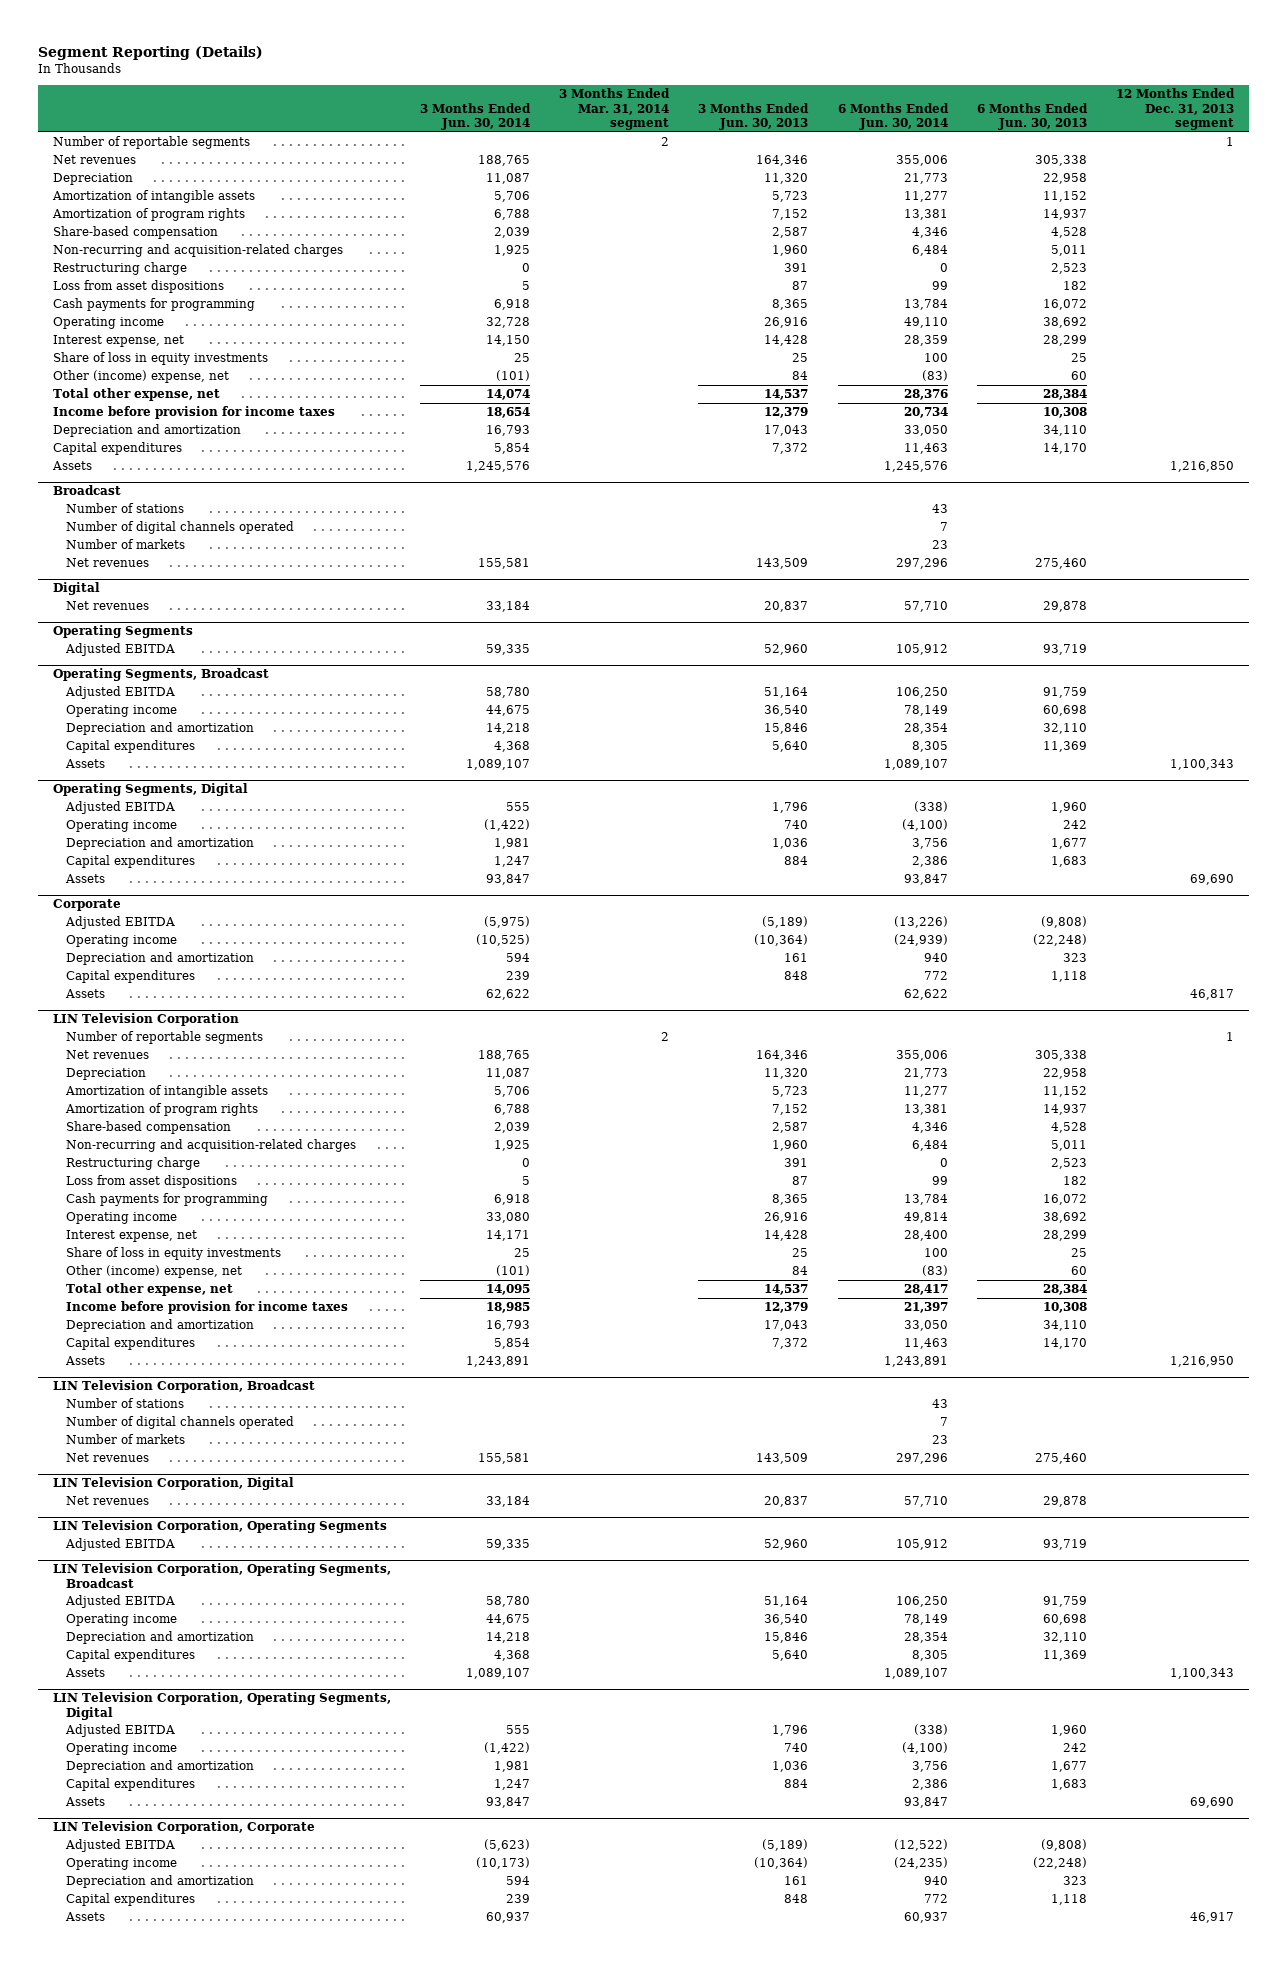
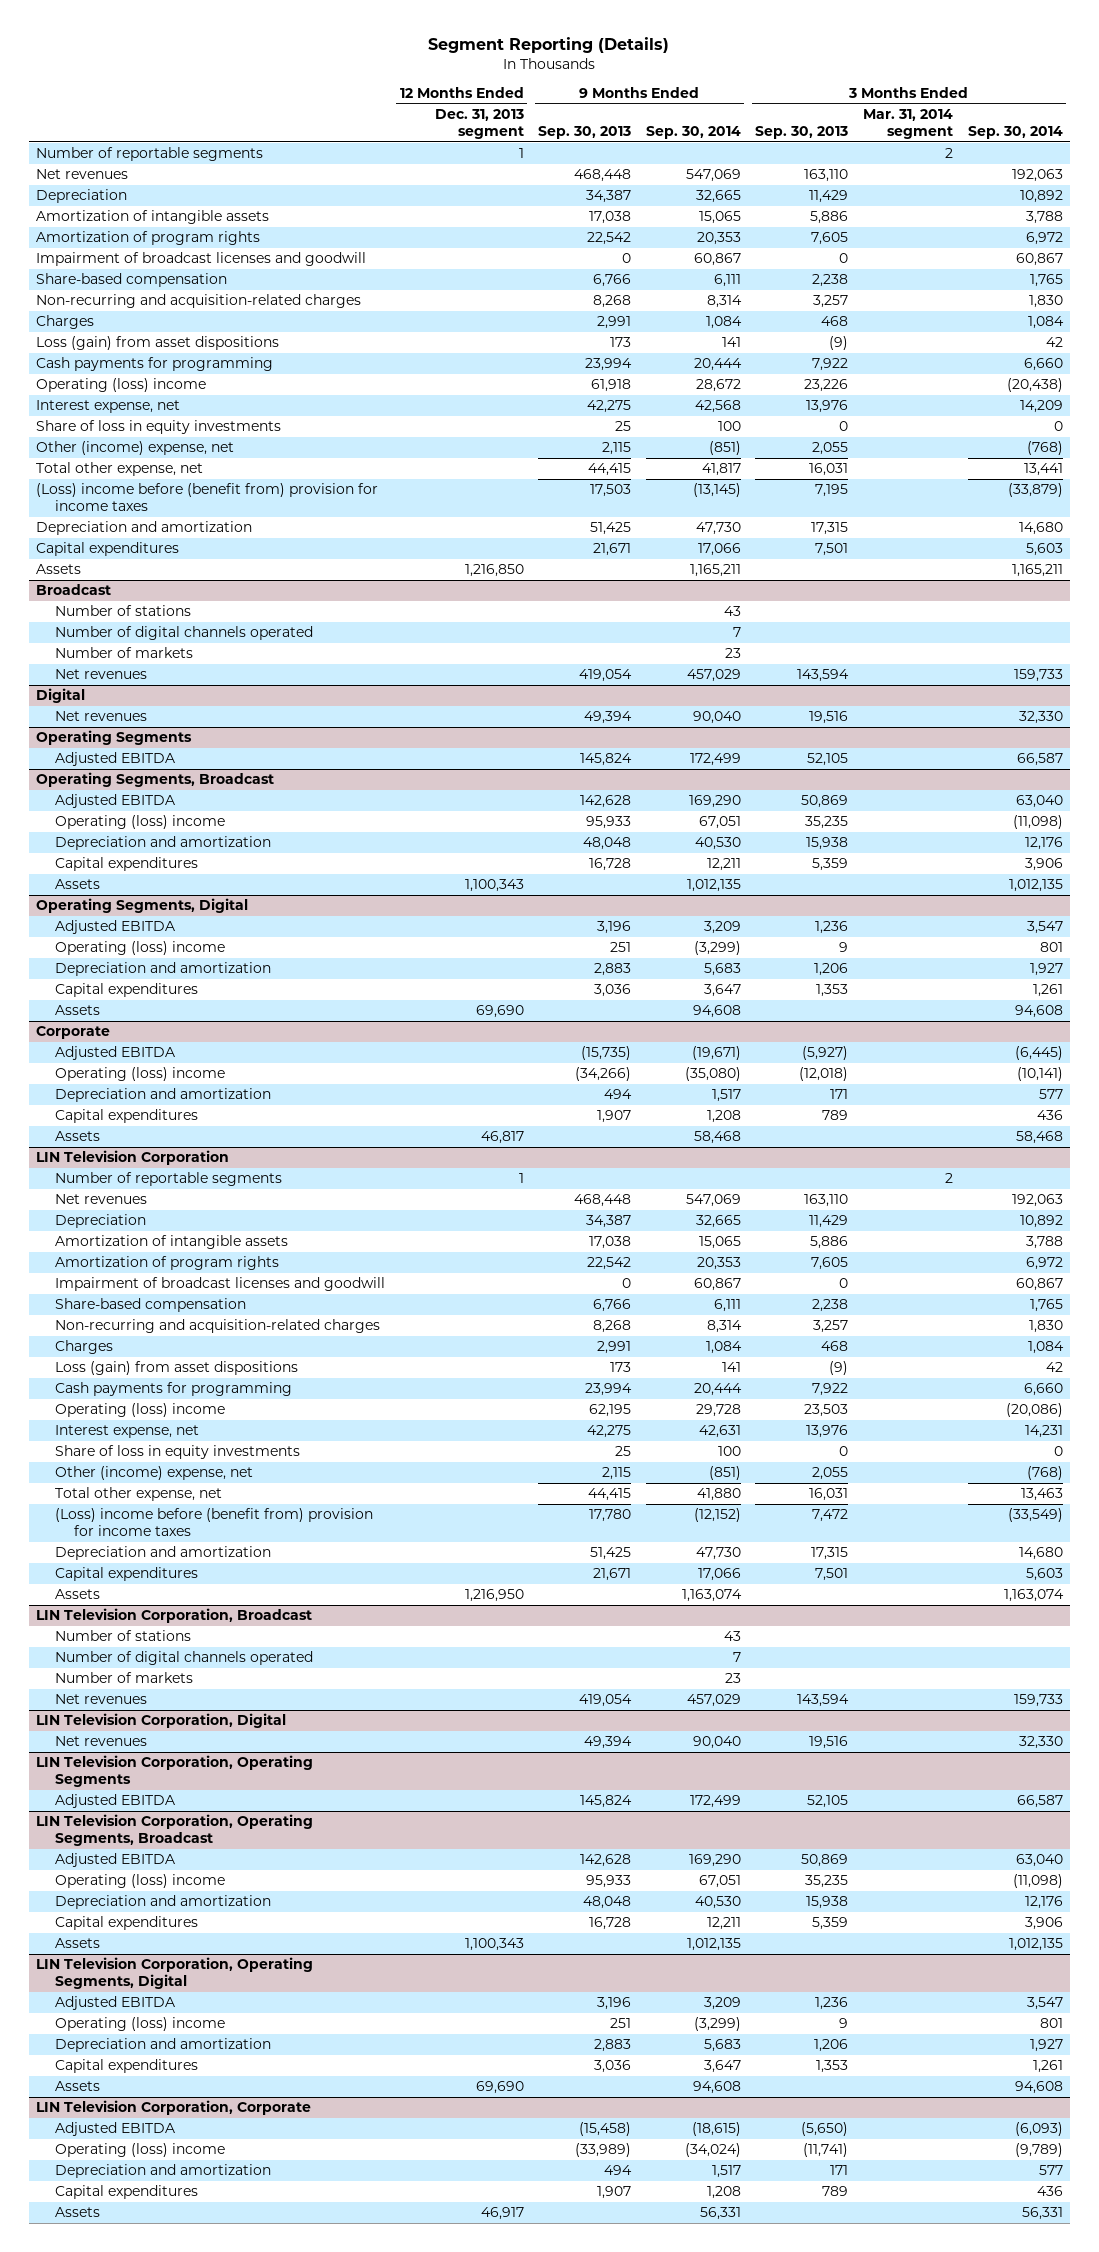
- | 3 Months Ended Jun. 30, 2014 | 3 Months Ended Mar. 31, 2014 segment | 3 Months Ended Jun. 30, 2013 | 6 Months Ended Jun. 30, 2014 | 6 Months Ended Jun. 30, 2013 | 12 Months Ended Dec. 31, 2013 segment
+ | 12 Months Ended Dec. 31, 2013 segment | 9 Months Ended Sep. 30, 2013 | 9 Months Ended Sep. 30, 2014 | 3 Months Ended Sep. 30, 2013 | 3 Months Ended Mar. 31, 2014 segment | 3 Months Ended Sep. 30, 2014
+ Impairment of broadcast licenses and goodwill | | 0 | 60,867 | 0 | | 60,867
- Restructuring charge | 0 | | 391 | 0 | 2,523 |
- Loss from asset dispositions | 5 | | 87 | 99 | 182 |
+ Charges | | 2,991 | 1,084 | 468 | | 1,084
+ Loss (gain) from asset dispositions | | 173 | 141 | (9) | | 42
- Operating income | 32,728 | | 26,916 | 49,110 | 38,692 |
+ Operating (loss) income | | 61,918 | 28,672 | 23,226 | | (20,438)
- Income before provision for income taxes | 18,654 | | 12,379 | 20,734 | 10,308 |
+ (Loss) income before (benefit from) provision for income taxes | | 17,503 | (13,145) | 7,195 | | (33,879)
@ Operating Segments, Broadcast
- Operating income | 44,675 | | 36,540 | 78,149 | 60,698 |
+ Operating (loss) income | | 95,933 | 67,051 | 35,235 | | (11,098)
@ Operating Segments, Digital
- Operating income | (1,422) | | 740 | (4,100) | 242 |
+ Operating (loss) income | | 251 | (3,299) | 9 | | 801
@ Corporate
- Operating income | (10,525) | | (10,364) | (24,939) | (22,248) |
+ Operating (loss) income | | (34,266) | (35,080) | (12,018) | | (10,141)
@ LIN Television Corporation
+ Impairment of broadcast licenses and goodwill | | 0 | 60,867 | 0 | | 60,867
- Restructuring charge | 0 | | 391 | 0 | 2,523 |
- Loss from asset dispositions | 5 | | 87 | 99 | 182 |
+ Charges | | 2,991 | 1,084 | 468 | | 1,084
+ Loss (gain) from asset dispositions | | 173 | 141 | (9) | | 42
- Operating income | 33,080 | | 26,916 | 49,814 | 38,692 |
+ Operating (loss) income | | 62,195 | 29,728 | 23,503 | | (20,086)
- Income before provision for income taxes | 18,985 | | 12,379 | 21,397 | 10,308 |
+ (Loss) income before (benefit from) provision for income taxes | | 17,780 | (12,152) | 7,472 | | (33,549)
@ LIN Television Corporation, Operating Segments, Broadcast
- Operating income | 44,675 | | 36,540 | 78,149 | 60,698 |
+ Operating (loss) income | | 95,933 | 67,051 | 35,235 | | (11,098)
@ LIN Television Corporation, Operating Segments, Digital
- Operating income | (1,422) | | 740 | (4,100) | 242 |
+ Operating (loss) income | | 251 | (3,299) | 9 | | 801
@ LIN Television Corporation, Corporate
- Operating income | (10,173) | | (10,364) | (24,235) | (22,248) |
+ Operating (loss) income | | (33,989) | (34,024) | (11,741) | | (9,789)

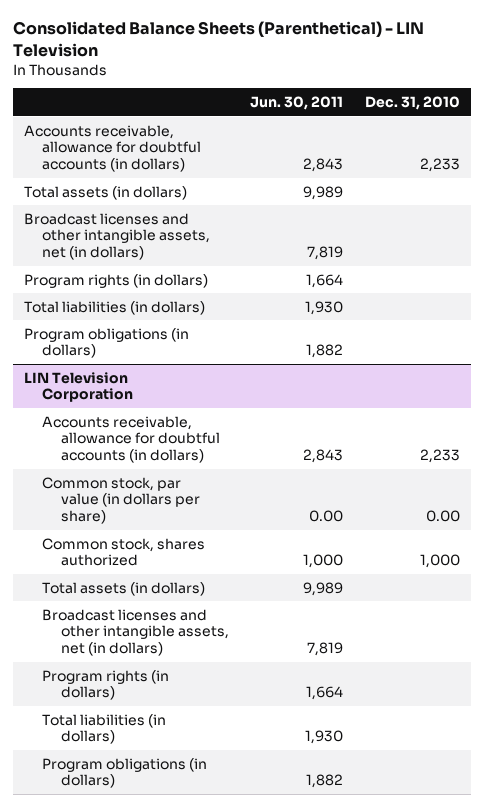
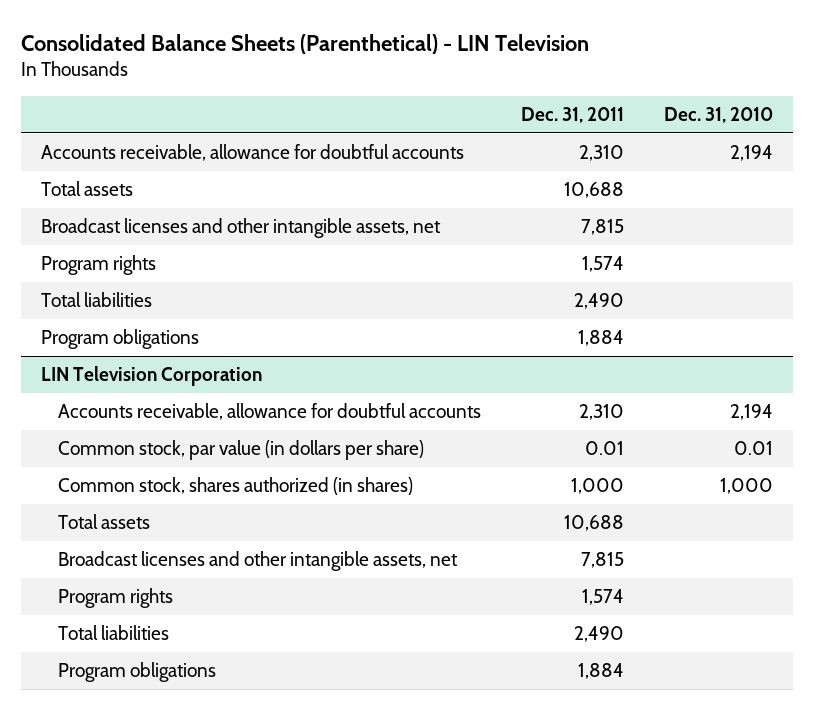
- | Jun. 30, 2011 | Dec. 31, 2010
+ | Dec. 31, 2011 | Dec. 31, 2010
- Accounts receivable, allowance for doubtful accounts (in dollars) | 2,843 | 2,233
- Total assets (in dollars) | 9,989 |
- Broadcast licenses and other intangible assets, net (in dollars) | 7,819 |
- Program rights (in dollars) | 1,664 |
- Total liabilities (in dollars) | 1,930 |
- Program obligations (in dollars) | 1,882 |
+ Accounts receivable, allowance for doubtful accounts | 2,310 | 2,194
+ Total assets | 10,688 |
+ Broadcast licenses and other intangible assets, net | 7,815 |
+ Program rights | 1,574 |
+ Total liabilities | 2,490 |
+ Program obligations | 1,884 |
@ LIN Television Corporation
- Accounts receivable, allowance for doubtful accounts (in dollars) | 2,843 | 2,233
- Common stock, par value (in dollars per share) | 0.00 | 0.00
- Common stock, shares authorized | 1,000 | 1,000
- Total assets (in dollars) | 9,989 |
- Broadcast licenses and other intangible assets, net (in dollars) | 7,819 |
- Program rights (in dollars) | 1,664 |
- Total liabilities (in dollars) | 1,930 |
- Program obligations (in dollars) | 1,882 |
+ Accounts receivable, allowance for doubtful accounts | 2,310 | 2,194
+ Common stock, par value (in dollars per share) | 0.01 | 0.01
+ Common stock, shares authorized (in shares) | 1,000 | 1,000
+ Total assets | 10,688 |
+ Broadcast licenses and other intangible assets, net | 7,815 |
+ Program rights | 1,574 |
+ Total liabilities | 2,490 |
+ Program obligations | 1,884 |

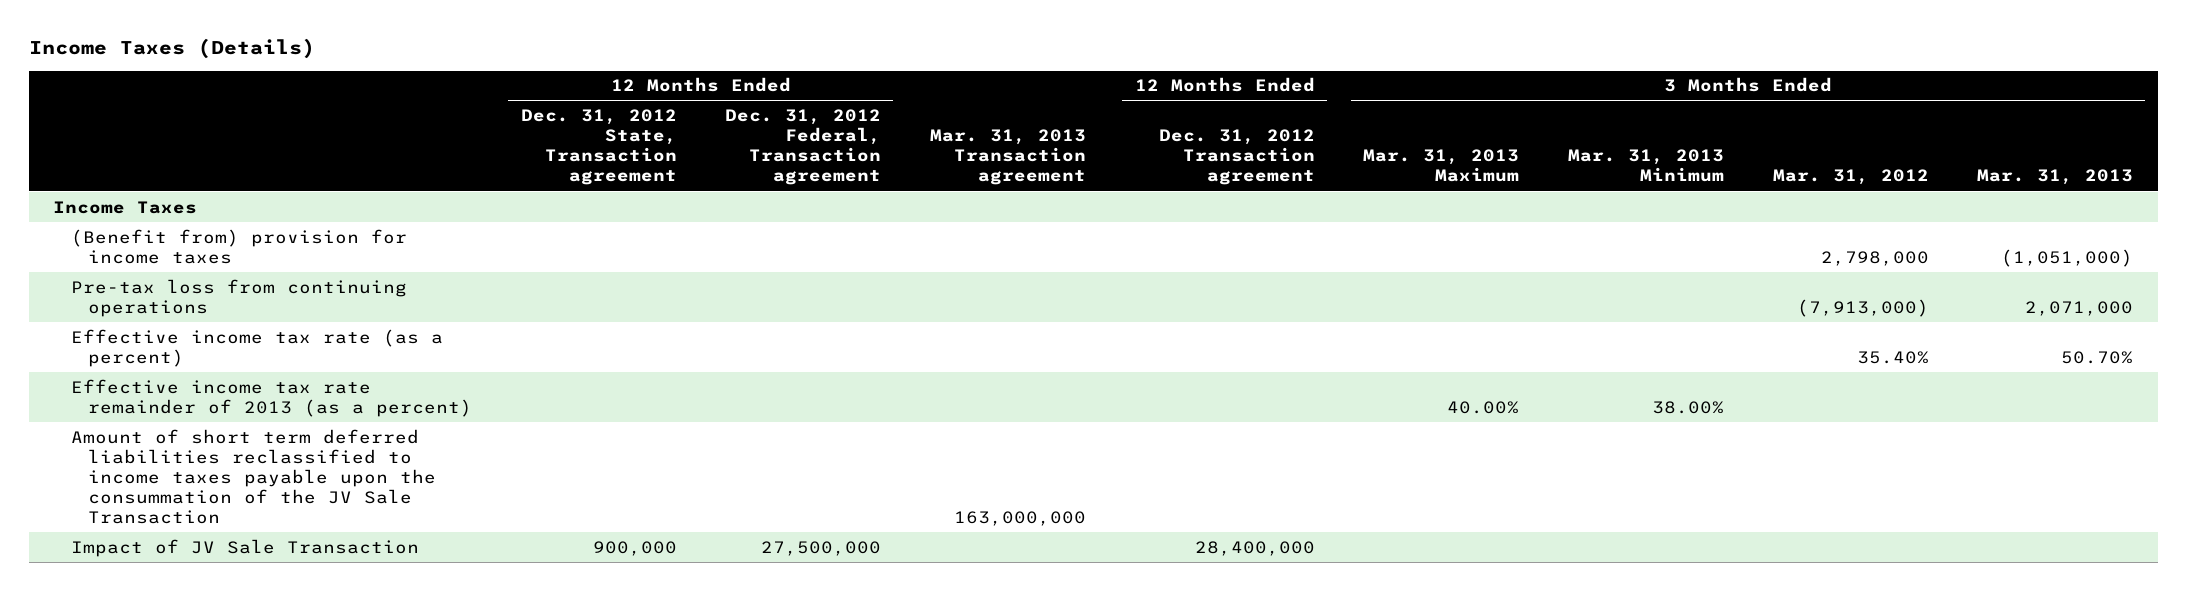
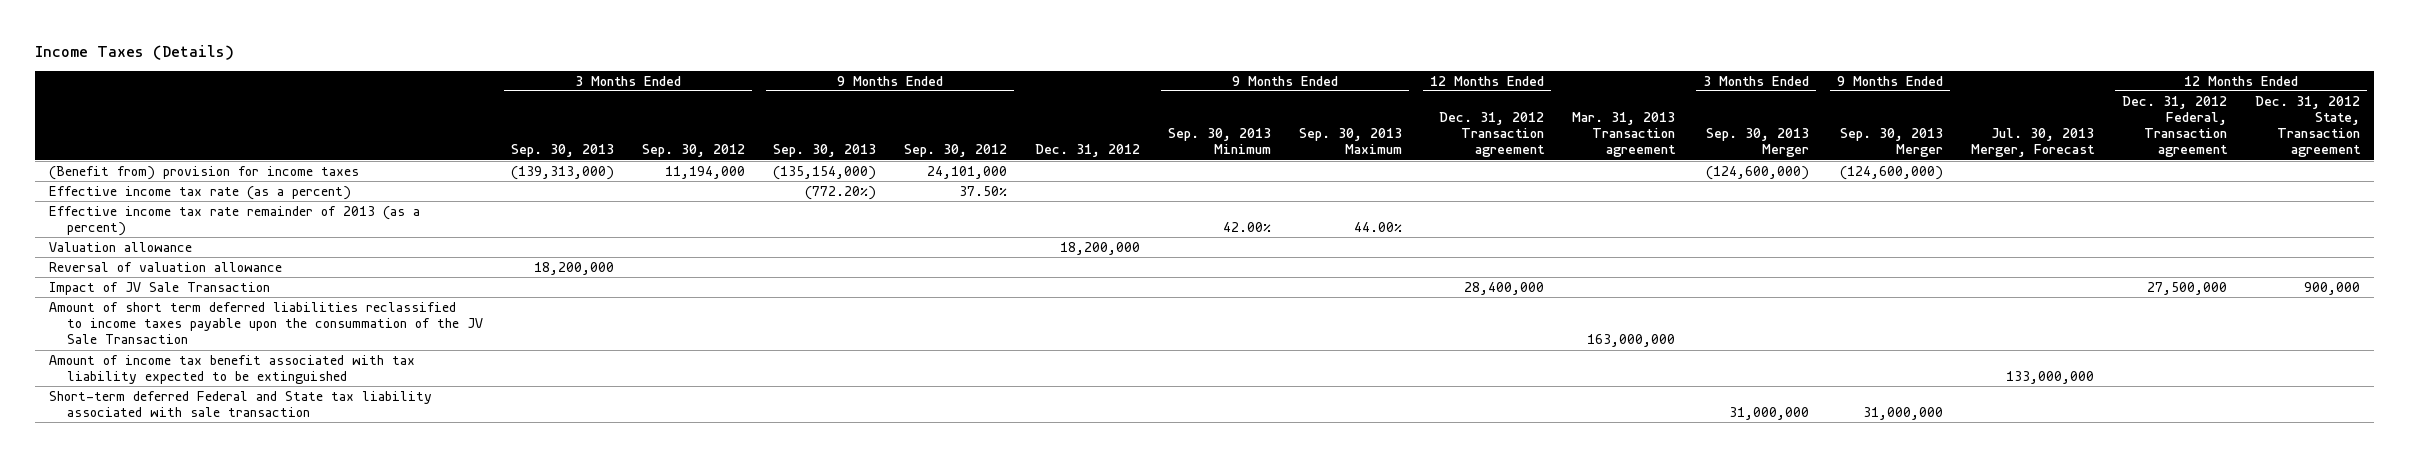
- | 12 Months Ended Dec. 31, 2012 State, Transaction agreement | 12 Months Ended Dec. 31, 2012 Federal, Transaction agreement | Mar. 31, 2013 Transaction agreement | 12 Months Ended Dec. 31, 2012 Transaction agreement | 3 Months Ended Mar. 31, 2013 Maximum | 3 Months Ended Mar. 31, 2013 Minimum | 3 Months Ended Mar. 31, 2012 | 3 Months Ended Mar. 31, 2013
+ | 3 Months Ended Sep. 30, 2013 | 3 Months Ended Sep. 30, 2012 | 9 Months Ended Sep. 30, 2013 | 9 Months Ended Sep. 30, 2012 | Dec. 31, 2012 | 9 Months Ended Sep. 30, 2013 Minimum | 9 Months Ended Sep. 30, 2013 Maximum | 12 Months Ended Dec. 31, 2012 Transaction agreement | Mar. 31, 2013 Transaction agreement | 3 Months Ended Sep. 30, 2013 Merger | 9 Months Ended Sep. 30, 2013 Merger | Jul. 30, 2013 Merger, Forecast | 12 Months Ended Dec. 31, 2012 Federal, Transaction agreement | 12 Months Ended Dec. 31, 2012 State, Transaction agreement
- Income Taxes
- Pre-tax loss from continuing operations | | | | | | | (7,913,000) | 2,071,000
+ Valuation allowance | | | | | 18,200,000 | | | | | | | | |
+ Reversal of valuation allowance | 18,200,000 | | | | | | | | | | | | |
moved down: Amount of short term deferred liabilities reclassified to income taxes payable upon the consummation of the JV Sale Transaction | | | | | | | | | 163,000,000 | | | | |
+ Amount of income tax benefit associated with tax liability expected to be extinguished | | | | | | | | | | | | 133,000,000 | |
+ Short-term deferred Federal and State tax liability associated with sale transaction | | | | | | | | | | 31,000,000 | 31,000,000 | | |

